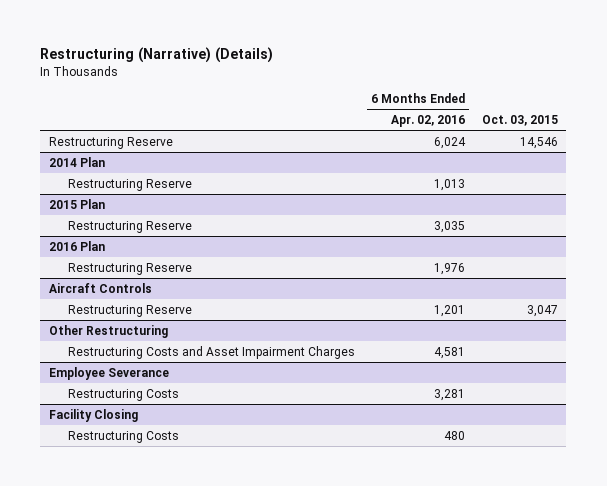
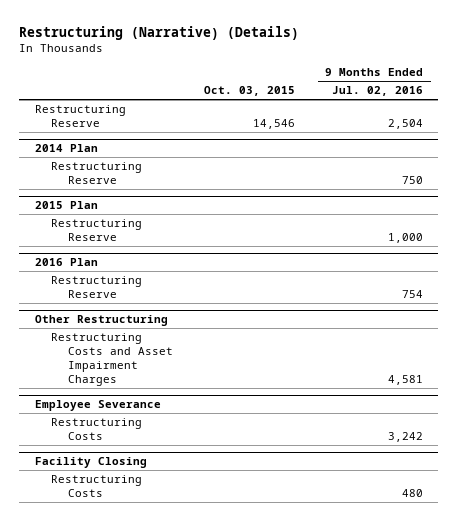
- | 6 Months Ended Apr. 02, 2016 | Oct. 03, 2015
+ | Oct. 03, 2015 | 9 Months Ended Jul. 02, 2016
- Aircraft Controls
- Restructuring Reserve | 1,201 | 3,047

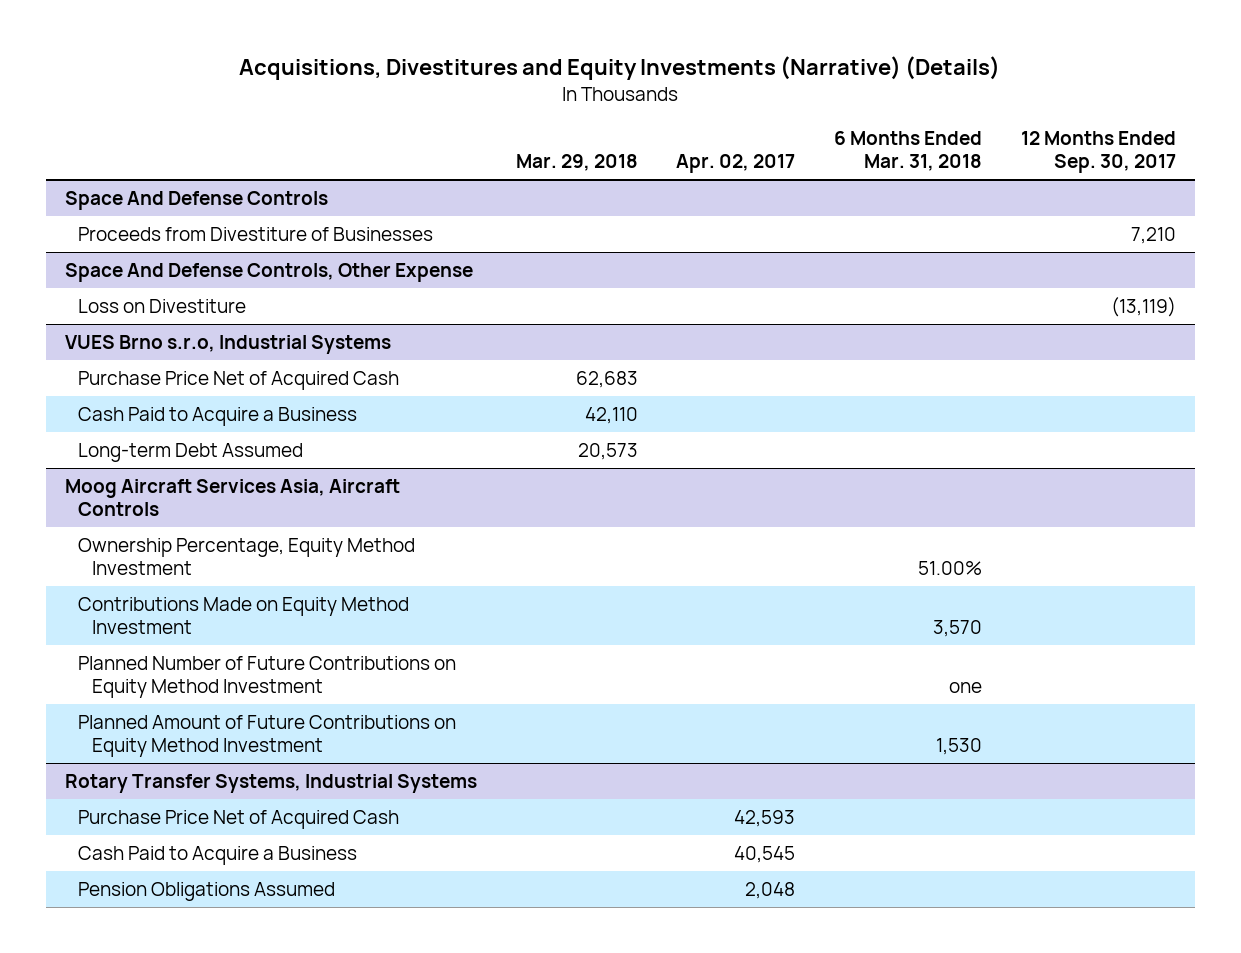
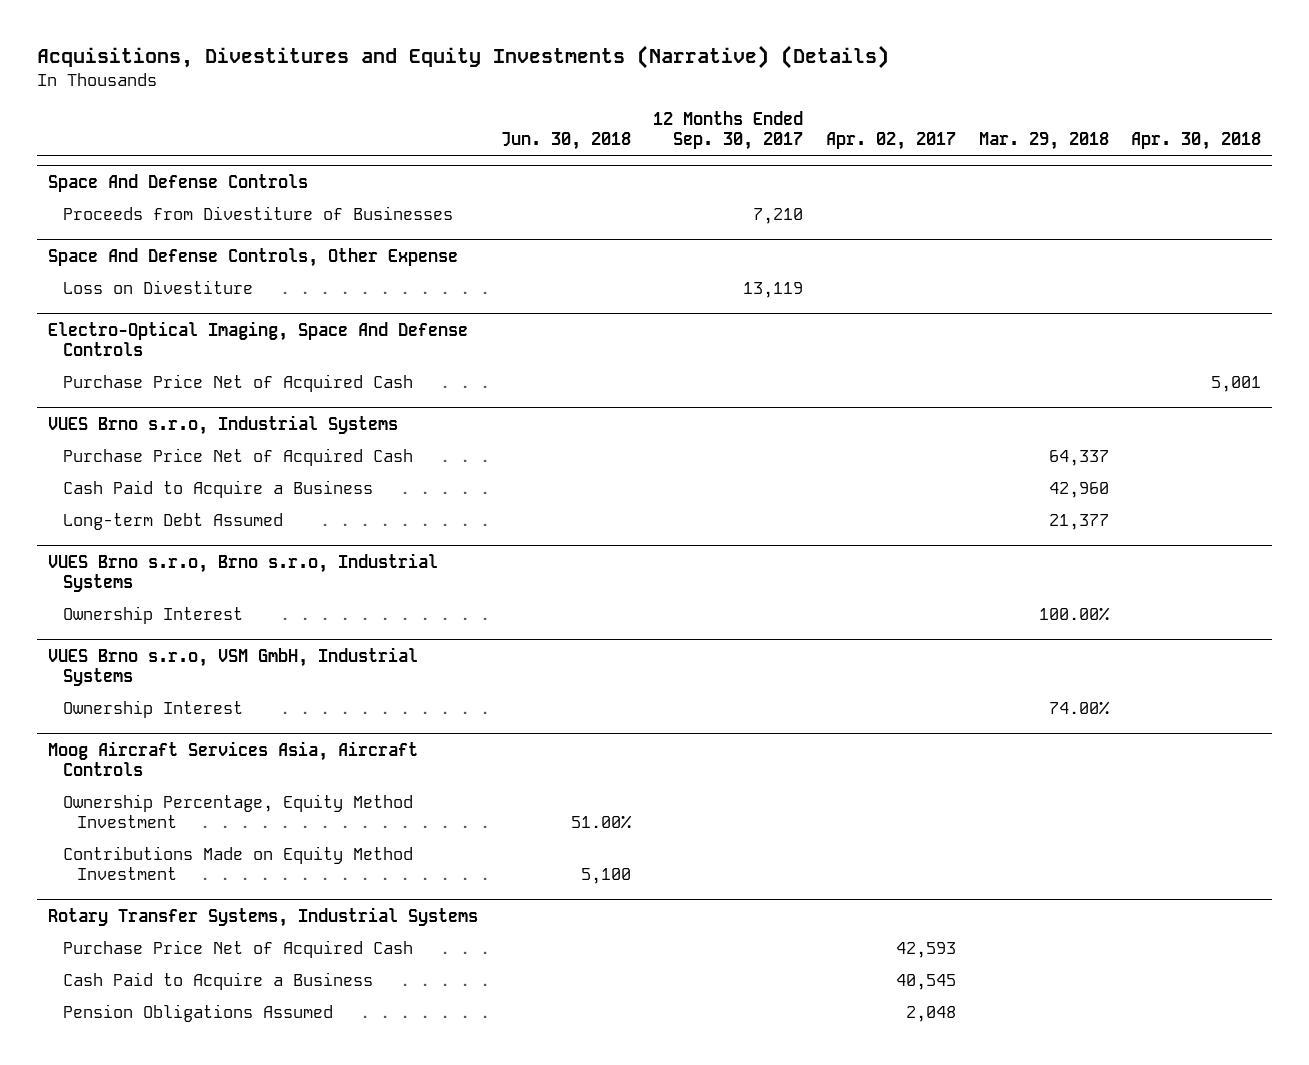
- | Mar. 29, 2018 | Apr. 02, 2017 | 6 Months Ended Mar. 31, 2018 | 12 Months Ended Sep. 30, 2017
+ | Jun. 30, 2018 | 12 Months Ended Sep. 30, 2017 | Apr. 02, 2017 | Mar. 29, 2018 | Apr. 30, 2018
@ Space And Defense Controls, Other Expense
- Loss on Divestiture | | | | (13,119)
+ Loss on Divestiture | | 13,119 | | |
+ Electro-Optical Imaging, Space And Defense Controls
+ Purchase Price Net of Acquired Cash | | | | | 5,001
@ VUES Brno s.r.o, Industrial Systems
- Purchase Price Net of Acquired Cash | 62,683 | | |
- Cash Paid to Acquire a Business | 42,110 | | |
- Long-term Debt Assumed | 20,573 | | |
+ Purchase Price Net of Acquired Cash | | | | 64,337 |
+ Cash Paid to Acquire a Business | | | | 42,960 |
+ Long-term Debt Assumed | | | | 21,377 |
+ VUES Brno s.r.o, Brno s.r.o, Industrial Systems
+ Ownership Interest | | | | 100.00% |
+ VUES Brno s.r.o, VSM GmbH, Industrial Systems
+ Ownership Interest | | | | 74.00% |
@ Moog Aircraft Services Asia, Aircraft Controls
- Planned Number of Future Contributions on Equity Method Investment | | | one |
- Planned Amount of Future Contributions on Equity Method Investment | | | 1,530 |

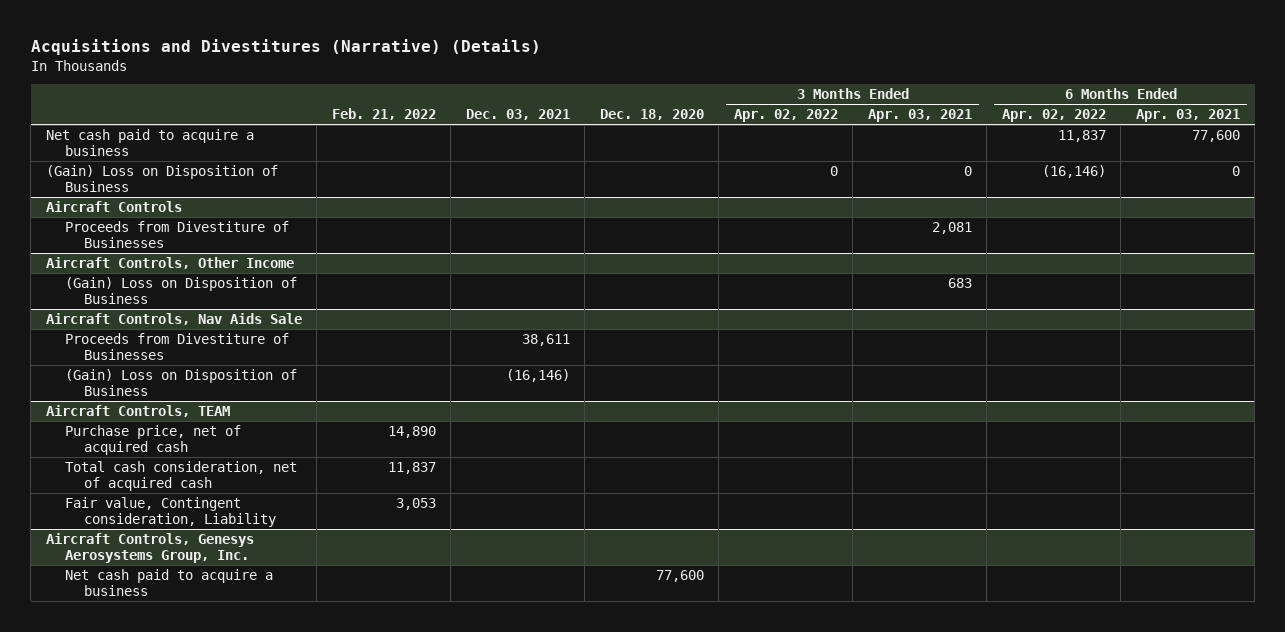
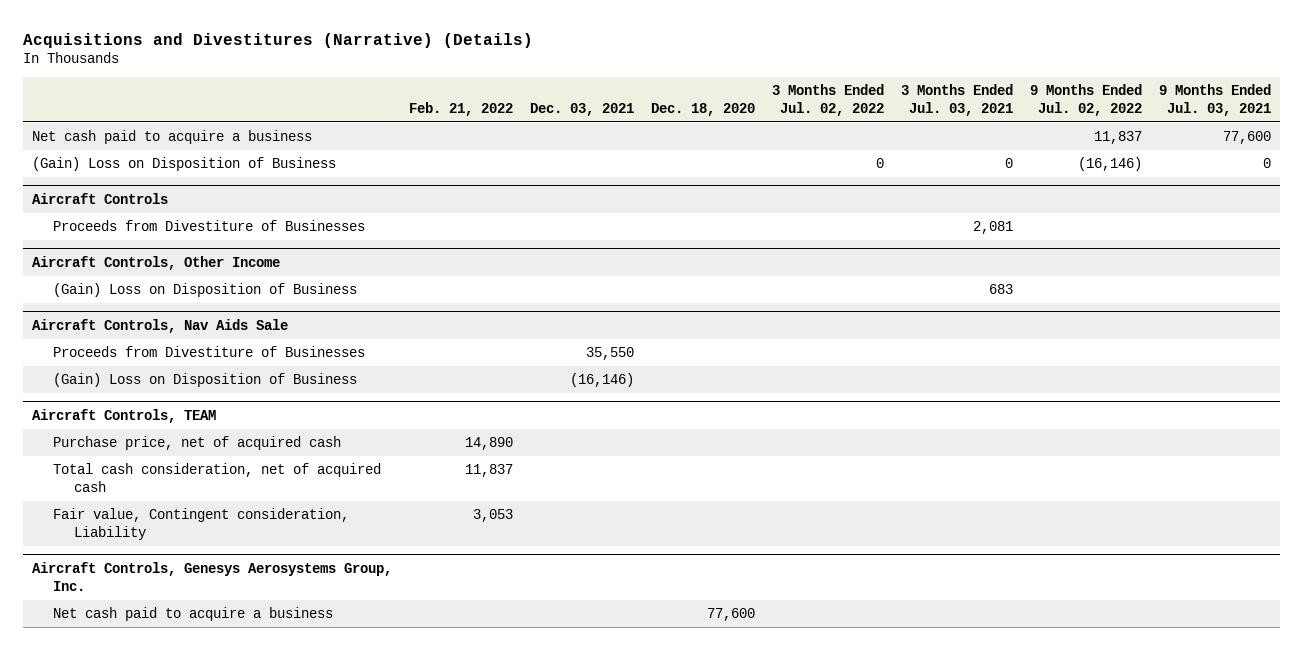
- | Feb. 21, 2022 | Dec. 03, 2021 | Dec. 18, 2020 | 3 Months Ended Apr. 02, 2022 | 3 Months Ended Apr. 03, 2021 | 6 Months Ended Apr. 02, 2022 | 6 Months Ended Apr. 03, 2021
+ | Feb. 21, 2022 | Dec. 03, 2021 | Dec. 18, 2020 | 3 Months Ended Jul. 02, 2022 | 3 Months Ended Jul. 03, 2021 | 9 Months Ended Jul. 02, 2022 | 9 Months Ended Jul. 03, 2021
@ Aircraft Controls, Nav Aids Sale
- Proceeds from Divestiture of Businesses | | 38,611 | | | | |
+ Proceeds from Divestiture of Businesses | | 35,550 | | | | |

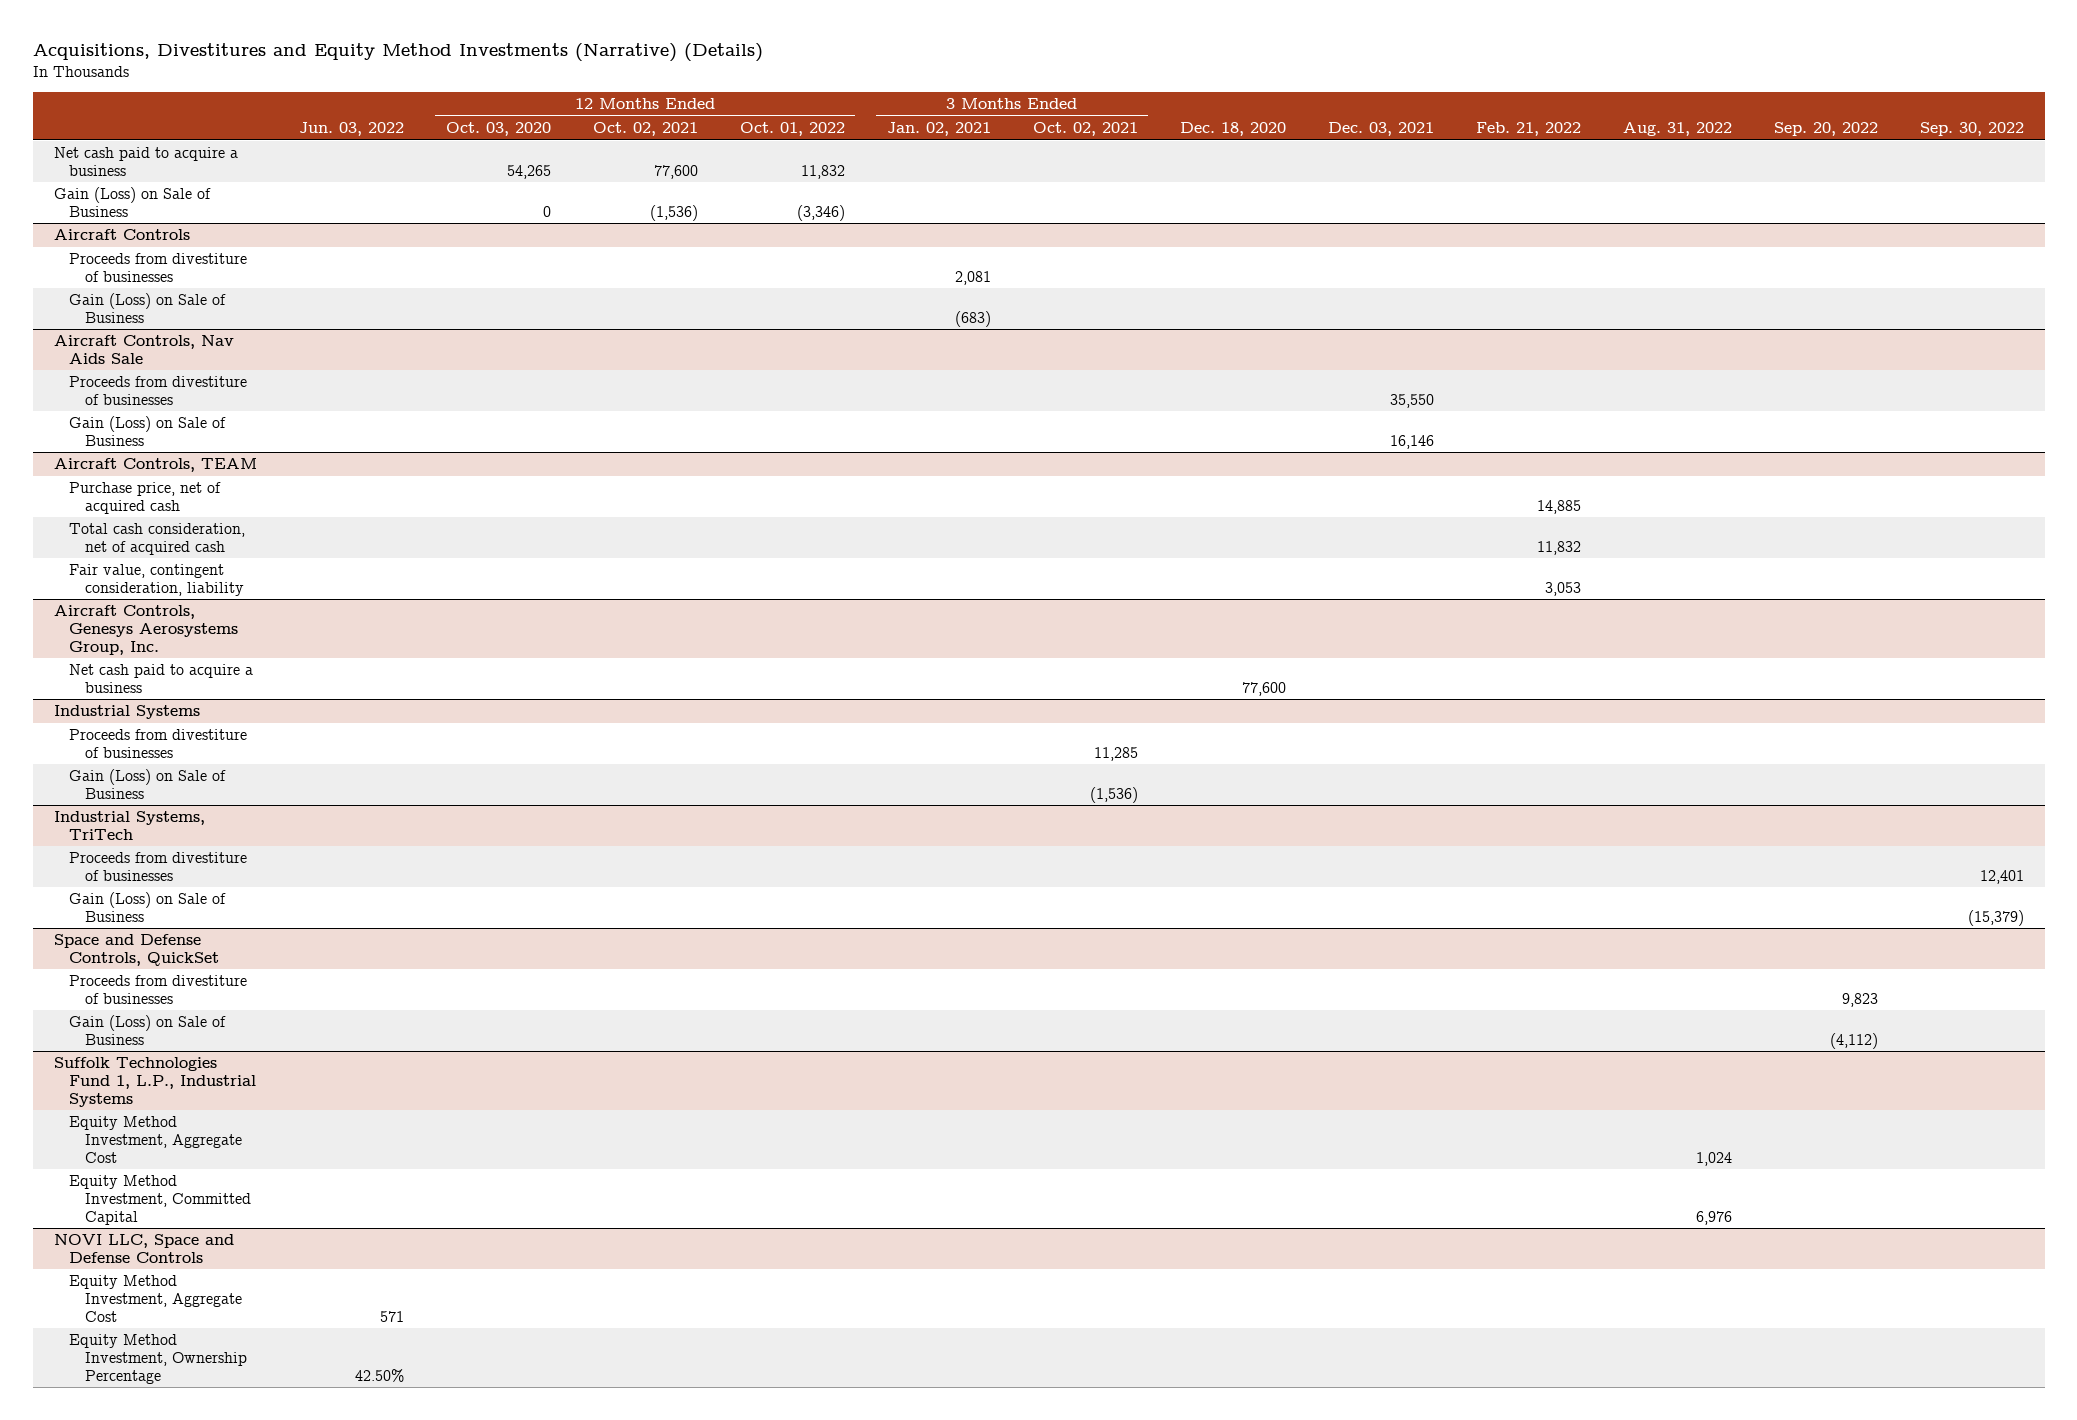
- Acquisitions and Divestitures (Narrative) (Details)
+ Acquisitions, Divestitures and Equity Method Investments (Narrative) (Details)
- | Feb. 21, 2022 | Dec. 03, 2021 | Dec. 18, 2020 | 3 Months Ended Jul. 02, 2022 | 3 Months Ended Jul. 03, 2021 | 9 Months Ended Jul. 02, 2022 | 9 Months Ended Jul. 03, 2021
+ | Jun. 03, 2022 | 12 Months Ended Oct. 03, 2020 | 12 Months Ended Oct. 02, 2021 | 12 Months Ended Oct. 01, 2022 | 3 Months Ended Jan. 02, 2021 | 3 Months Ended Oct. 02, 2021 | Dec. 18, 2020 | Dec. 03, 2021 | Feb. 21, 2022 | Aug. 31, 2022 | Sep. 20, 2022 | Sep. 30, 2022
- (Gain) Loss on Disposition of Business | | | | 0 | 0 | (16,146) | 0
+ Gain (Loss) on Sale of Business | | 0 | (1,536) | (3,346) | | | | | | | |
@ Aircraft Controls
- Proceeds from Divestiture of Businesses | | | | | 2,081 | |
- Aircraft Controls, Other Income
- (Gain) Loss on Disposition of Business | | | | | 683 | |
@ Aircraft Controls
+ Proceeds from divestiture of businesses | | | | | 2,081 | | | | | | |
+ Gain (Loss) on Sale of Business | | | | | (683) | | | | | | |
@ Aircraft Controls, Nav Aids Sale
- Proceeds from Divestiture of Businesses | | 35,550 | | | | |
- (Gain) Loss on Disposition of Business | | (16,146) | | | | |
+ Proceeds from divestiture of businesses | | | | | | | | 35,550 | | | |
+ Gain (Loss) on Sale of Business | | | | | | | | 16,146 | | | |
@ Aircraft Controls, TEAM
- Purchase price, net of acquired cash | 14,890 | | | | | |
- Total cash consideration, net of acquired cash | 11,837 | | | | | |
- Fair value, Contingent consideration, Liability | 3,053 | | | | | |
+ Purchase price, net of acquired cash | | | | | | | | | 14,885 | | |
+ Total cash consideration, net of acquired cash | | | | | | | | | 11,832 | | |
+ Fair value, contingent consideration, liability | | | | | | | | | 3,053 | | |
+ Industrial Systems
+ Proceeds from divestiture of businesses | | | | | | 11,285 | | | | | |
+ Gain (Loss) on Sale of Business | | | | | | (1,536) | | | | | |
+ Industrial Systems, TriTech
+ Proceeds from divestiture of businesses | | | | | | | | | | | | 12,401
+ Gain (Loss) on Sale of Business | | | | | | | | | | | | (15,379)
+ Space and Defense Controls, QuickSet
+ Proceeds from divestiture of businesses | | | | | | | | | | | 9,823 |
+ Gain (Loss) on Sale of Business | | | | | | | | | | | (4,112) |
+ Suffolk Technologies Fund 1, L.P., Industrial Systems
+ Equity Method Investment, Aggregate Cost | | | | | | | | | | 1,024 | |
+ Equity Method Investment, Committed Capital | | | | | | | | | | 6,976 | |
+ NOVI LLC, Space and Defense Controls
+ Equity Method Investment, Aggregate Cost | 571 | | | | | | | | | | |
+ Equity Method Investment, Ownership Percentage | 42.50% | | | | | | | | | | |

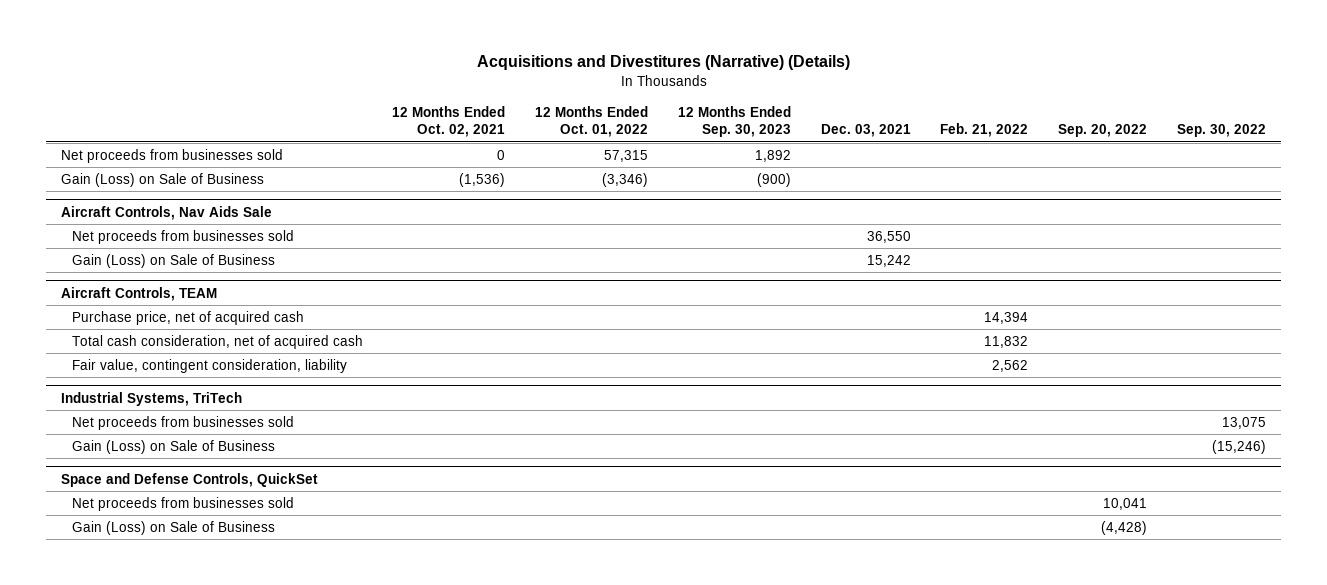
- Acquisitions, Divestitures and Equity Method Investments (Narrative) (Details)
+ Acquisitions and Divestitures (Narrative) (Details)
- | Jun. 03, 2022 | 12 Months Ended Oct. 03, 2020 | 12 Months Ended Oct. 02, 2021 | 12 Months Ended Oct. 01, 2022 | 3 Months Ended Jan. 02, 2021 | 3 Months Ended Oct. 02, 2021 | Dec. 18, 2020 | Dec. 03, 2021 | Feb. 21, 2022 | Aug. 31, 2022 | Sep. 20, 2022 | Sep. 30, 2022
+ | 12 Months Ended Oct. 02, 2021 | 12 Months Ended Oct. 01, 2022 | 12 Months Ended Sep. 30, 2023 | Dec. 03, 2021 | Feb. 21, 2022 | Sep. 20, 2022 | Sep. 30, 2022
- Net cash paid to acquire a business | | 54,265 | 77,600 | 11,832 | | | | | | | |
+ Net proceeds from businesses sold | 0 | 57,315 | 1,892 | | | |
- Aircraft Controls
- Proceeds from divestiture of businesses | | | | | 2,081 | | | | | | |
- Gain (Loss) on Sale of Business | | | | | (683) | | | | | | |
@ Aircraft Controls, Nav Aids Sale
- Proceeds from divestiture of businesses | | | | | | | | 35,550 | | | |
- Gain (Loss) on Sale of Business | | | | | | | | 16,146 | | | |
+ Net proceeds from businesses sold | | | | 36,550 | | |
+ Gain (Loss) on Sale of Business | | | | 15,242 | | |
@ Aircraft Controls, TEAM
- Purchase price, net of acquired cash | | | | | | | | | 14,885 | | |
+ Purchase price, net of acquired cash | | | | | 14,394 | |
- Fair value, contingent consideration, liability | | | | | | | | | 3,053 | | |
- Aircraft Controls, Genesys Aerosystems Group, Inc.
- Net cash paid to acquire a business | | | | | | | 77,600 | | | | |
- Industrial Systems
- Proceeds from divestiture of businesses | | | | | | 11,285 | | | | | |
- Gain (Loss) on Sale of Business | | | | | | (1,536) | | | | | |
@ Aircraft Controls, TEAM
+ Fair value, contingent consideration, liability | | | | | 2,562 | |
@ Industrial Systems, TriTech
- Proceeds from divestiture of businesses | | | | | | | | | | | | 12,401
- Gain (Loss) on Sale of Business | | | | | | | | | | | | (15,379)
+ Net proceeds from businesses sold | | | | | | | 13,075
+ Gain (Loss) on Sale of Business | | | | | | | (15,246)
@ Space and Defense Controls, QuickSet
- Proceeds from divestiture of businesses | | | | | | | | | | | 9,823 |
- Gain (Loss) on Sale of Business | | | | | | | | | | | (4,112) |
- Suffolk Technologies Fund 1, L.P., Industrial Systems
- Equity Method Investment, Aggregate Cost | | | | | | | | | | 1,024 | |
- Equity Method Investment, Committed Capital | | | | | | | | | | 6,976 | |
- NOVI LLC, Space and Defense Controls
- Equity Method Investment, Aggregate Cost | 571 | | | | | | | | | | |
- Equity Method Investment, Ownership Percentage | 42.50% | | | | | | | | | | |
@ Space and Defense Controls, QuickSet
+ Net proceeds from businesses sold | | | | | | 10,041 |
+ Gain (Loss) on Sale of Business | | | | | | (4,428) |

